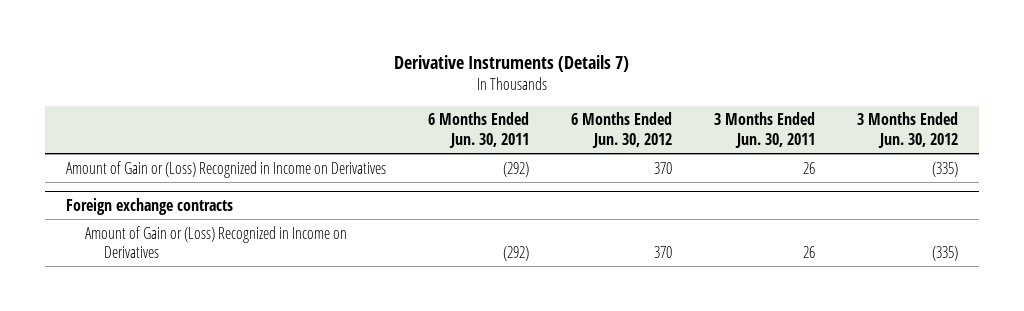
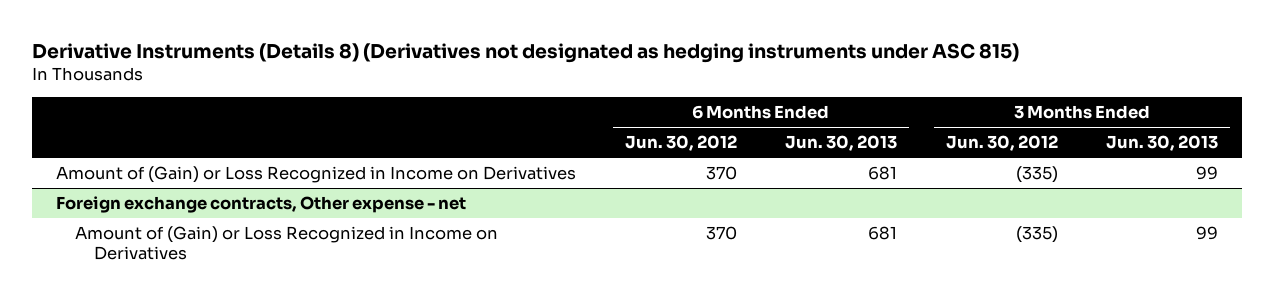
- Derivative Instruments (Details 7)
+ Derivative Instruments (Details 8) (Derivatives not designated as hedging instruments under ASC 815)
- | 6 Months Ended Jun. 30, 2011 | 6 Months Ended Jun. 30, 2012 | 3 Months Ended Jun. 30, 2011 | 3 Months Ended Jun. 30, 2012
+ | 6 Months Ended Jun. 30, 2012 | 6 Months Ended Jun. 30, 2013 | 3 Months Ended Jun. 30, 2012 | 3 Months Ended Jun. 30, 2013
- Amount of Gain or (Loss) Recognized in Income on Derivatives | (292) | 370 | 26 | (335)
- Foreign exchange contracts
- Amount of Gain or (Loss) Recognized in Income on Derivatives | (292) | 370 | 26 | (335)
+ Amount of (Gain) or Loss Recognized in Income on Derivatives | 370 | 681 | (335) | 99
+ Foreign exchange contracts, Other expense - net
+ Amount of (Gain) or Loss Recognized in Income on Derivatives | 370 | 681 | (335) | 99

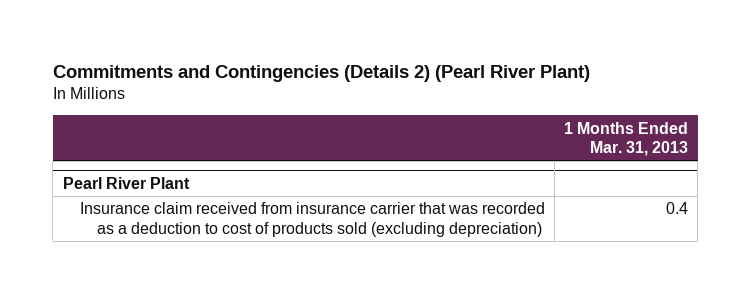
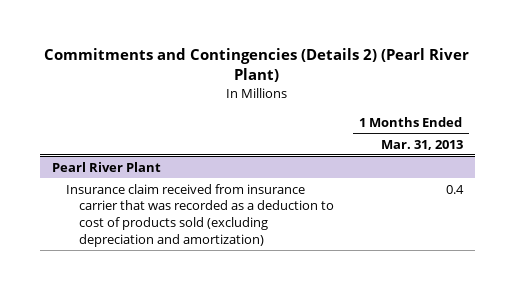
@ Pearl River Plant
- Insurance claim received from insurance carrier that was recorded as a deduction to cost of products sold (excluding depreciation) | 0.4
+ Insurance claim received from insurance carrier that was recorded as a deduction to cost of products sold (excluding depreciation and amortization) | 0.4

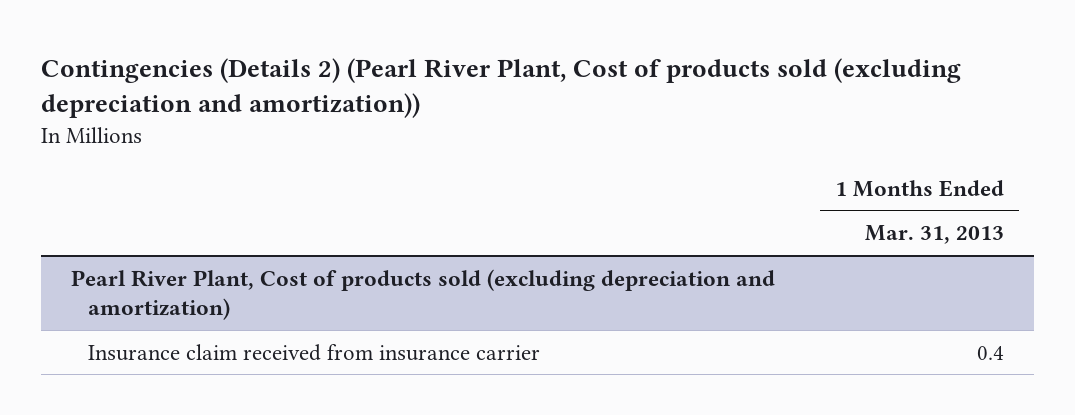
- Commitments and Contingencies (Details 2) (Pearl River Plant)
+ Contingencies (Details 2) (Pearl River Plant, Cost of products sold (excluding depreciation and amortization))
- Pearl River Plant
- Insurance claim received from insurance carrier that was recorded as a deduction to cost of products sold (excluding depreciation and amortization) | 0.4
+ Pearl River Plant, Cost of products sold (excluding depreciation and amortization)
+ Insurance claim received from insurance carrier | 0.4

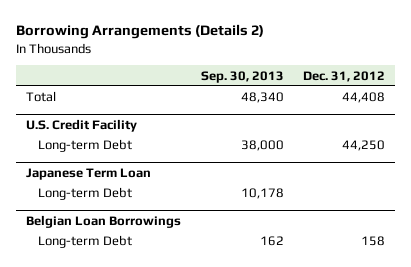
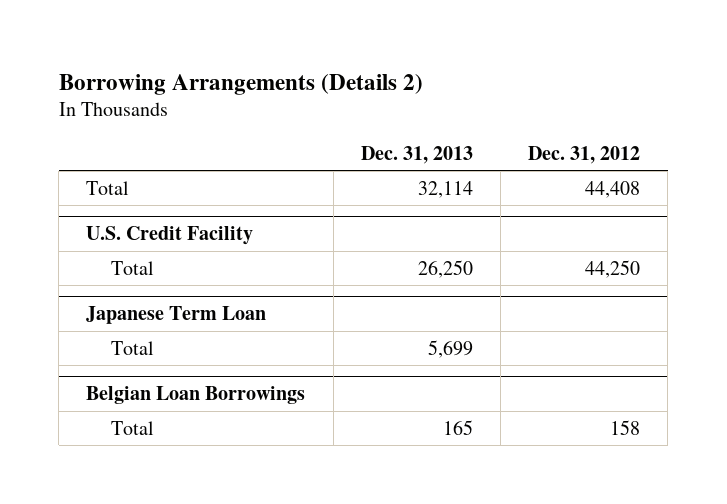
- | Sep. 30, 2013 | Dec. 31, 2012
+ | Dec. 31, 2013 | Dec. 31, 2012
@ U.S. Credit Facility
- Long-term Debt | 38,000 | 44,250
+ Total | 26,250 | 44,250
@ Japanese Term Loan
- Long-term Debt | 10,178 |
+ Total | 5,699 |
@ Belgian Loan Borrowings
- Long-term Debt | 162 | 158
+ Total | 165 | 158

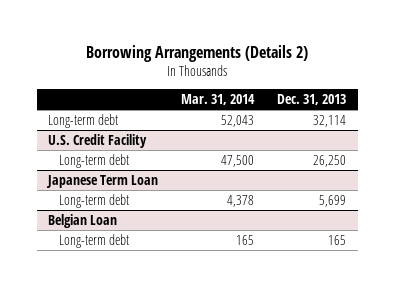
- | Dec. 31, 2013 | Dec. 31, 2012
+ | Mar. 31, 2014 | Dec. 31, 2013
- Total | 32,114 | 44,408
+ Long-term debt | 52,043 | 32,114
@ U.S. Credit Facility
- Total | 26,250 | 44,250
+ Long-term debt | 47,500 | 26,250
@ Japanese Term Loan
- Total | 5,699 |
- Belgian Loan Borrowings
- Total | 165 | 158
@ Japanese Term Loan
+ Long-term debt | 4,378 | 5,699
+ Belgian Loan
+ Long-term debt | 165 | 165

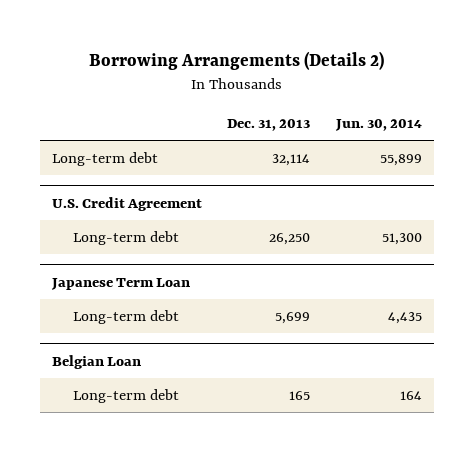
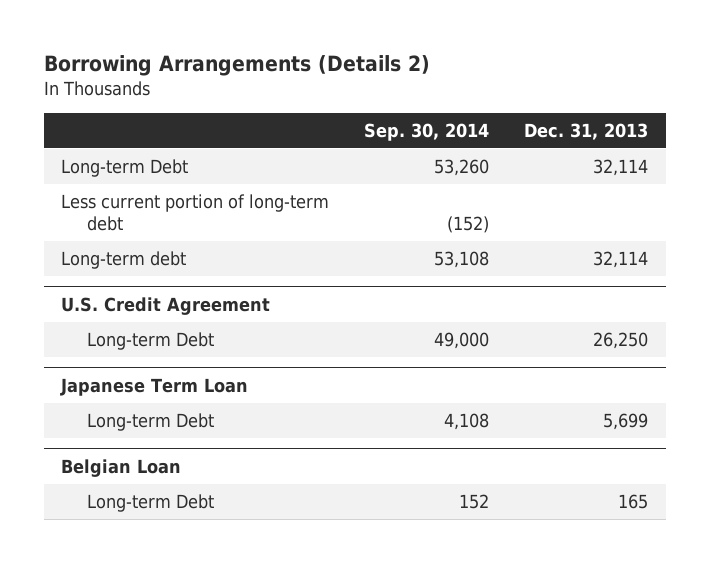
- | Dec. 31, 2013 | Jun. 30, 2014
+ | Sep. 30, 2014 | Dec. 31, 2013
+ Long-term Debt | 53,260 | 32,114
+ Less current portion of long-term debt | (152) |
@ U.S. Credit Agreement
- Long-term debt | 26,250 | 51,300
+ Long-term Debt | 49,000 | 26,250
@ Japanese Term Loan
- Long-term debt | 5,699 | 4,435
+ Long-term Debt | 4,108 | 5,699
@ Belgian Loan
- Long-term debt | 165 | 164
+ Long-term Debt | 152 | 165

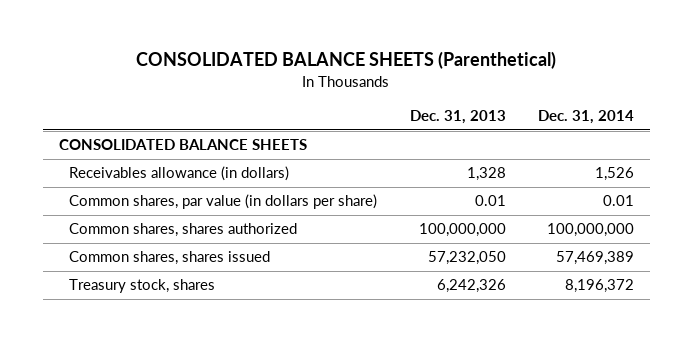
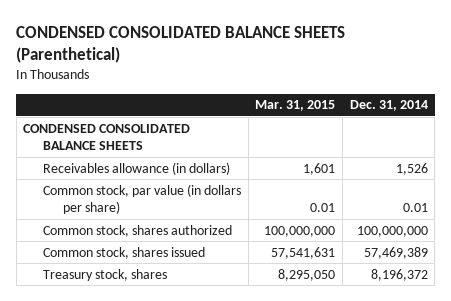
- CONSOLIDATED BALANCE SHEETS (Parenthetical)
+ CONDENSED CONSOLIDATED BALANCE SHEETS (Parenthetical)
- | Dec. 31, 2013 | Dec. 31, 2014
+ | Mar. 31, 2015 | Dec. 31, 2014
- CONSOLIDATED BALANCE SHEETS
+ CONDENSED CONSOLIDATED BALANCE SHEETS
- Common shares, par value (in dollars per share) | 0.01 | 0.01
- Common shares, shares authorized | 100,000,000 | 100,000,000
- Common shares, shares issued | 57,232,050 | 57,469,389
+ Common stock, par value (in dollars per share) | 0.01 | 0.01
+ Common stock, shares authorized | 100,000,000 | 100,000,000
+ Common stock, shares issued | 57,541,631 | 57,469,389

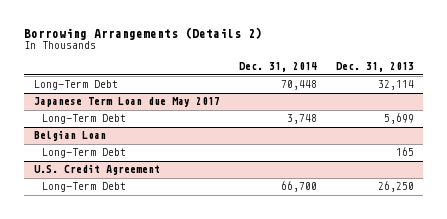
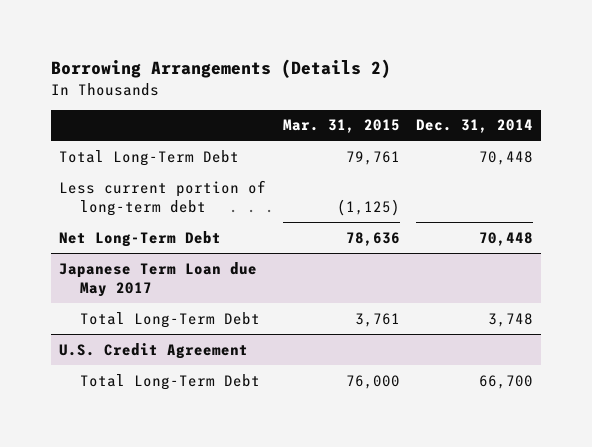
- | Dec. 31, 2014 | Dec. 31, 2013
+ | Mar. 31, 2015 | Dec. 31, 2014
- Long-Term Debt | 70,448 | 32,114
+ Total Long-Term Debt | 79,761 | 70,448
+ Less current portion of long-term debt | (1,125) |
+ Net Long-Term Debt | 78,636 | 70,448
@ Japanese Term Loan due May 2017
- Long-Term Debt | 3,748 | 5,699
- Belgian Loan
- Long-Term Debt | | 165
@ Japanese Term Loan due May 2017
+ Total Long-Term Debt | 3,761 | 3,748
@ U.S. Credit Agreement
- Long-Term Debt | 66,700 | 26,250
+ Total Long-Term Debt | 76,000 | 66,700

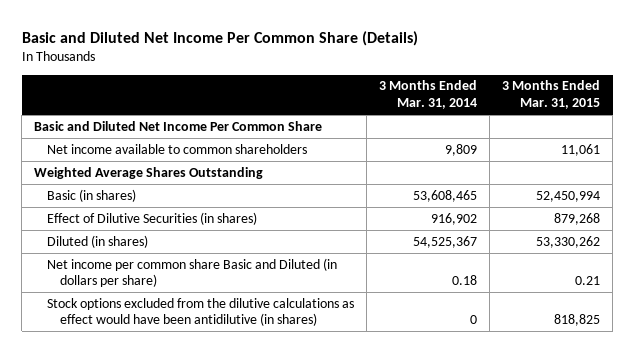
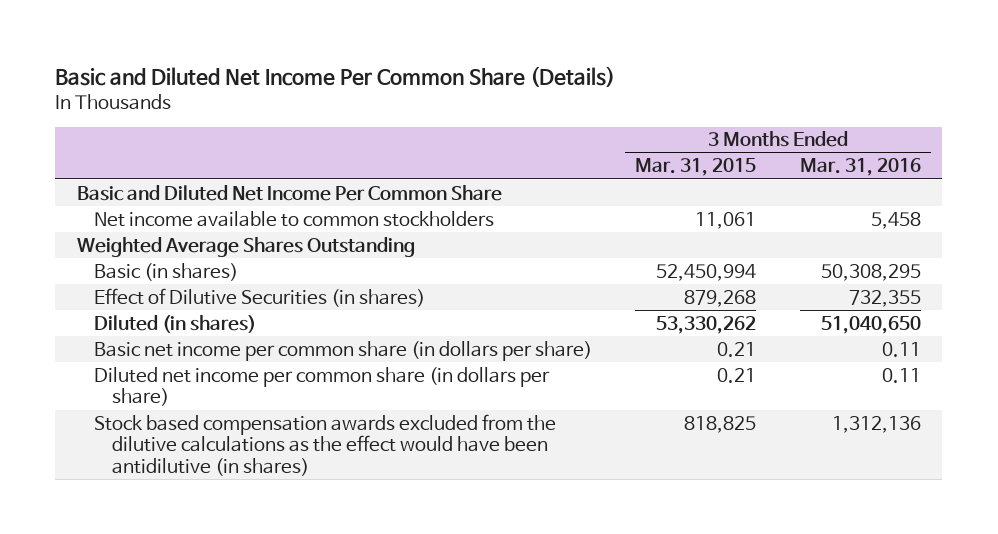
- | 3 Months Ended Mar. 31, 2014 | 3 Months Ended Mar. 31, 2015
+ | 3 Months Ended Mar. 31, 2015 | 3 Months Ended Mar. 31, 2016
- Net income available to common shareholders | 9,809 | 11,061
+ Net income available to common stockholders | 11,061 | 5,458
- Net income per common share Basic and Diluted (in dollars per share) | 0.18 | 0.21
- Stock options excluded from the dilutive calculations as effect would have been antidilutive (in shares) | 0 | 818,825
+ Basic net income per common share (in dollars per share) | 0.21 | 0.11
+ Diluted net income per common share (in dollars per share) | 0.21 | 0.11
+ Stock based compensation awards excluded from the dilutive calculations as the effect would have been antidilutive (in shares) | 818,825 | 1,312,136

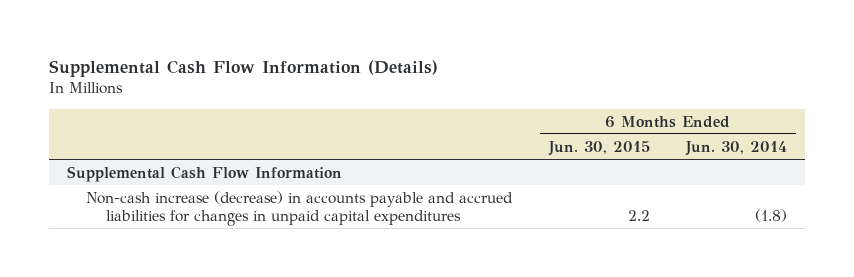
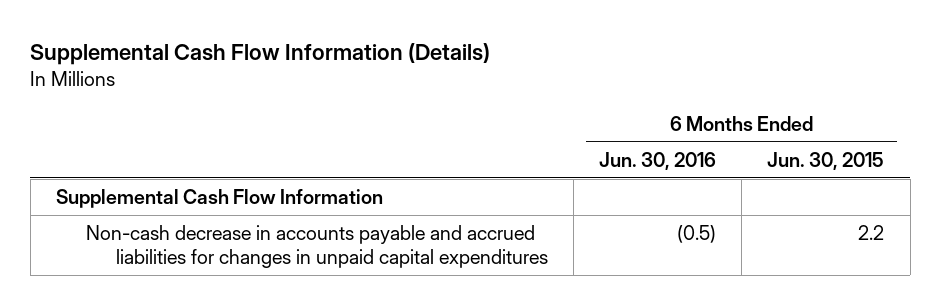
- | 6 Months Ended Jun. 30, 2015 | 6 Months Ended Jun. 30, 2014
+ | 6 Months Ended Jun. 30, 2016 | 6 Months Ended Jun. 30, 2015
- Non-cash increase (decrease) in accounts payable and accrued liabilities for changes in unpaid capital expenditures | 2.2 | (1.8)
+ Non-cash decrease in accounts payable and accrued liabilities for changes in unpaid capital expenditures | (0.5) | 2.2

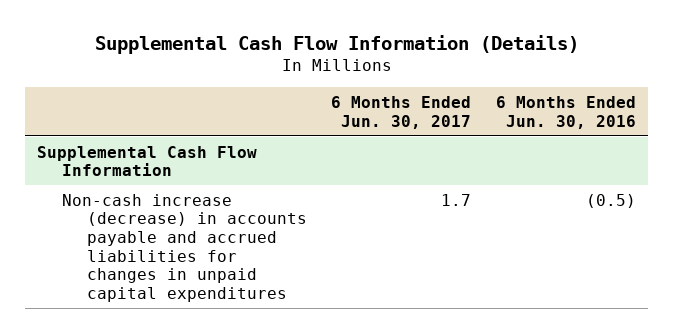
- | 6 Months Ended Jun. 30, 2016 | 6 Months Ended Jun. 30, 2015
+ | 6 Months Ended Jun. 30, 2017 | 6 Months Ended Jun. 30, 2016
- Non-cash decrease in accounts payable and accrued liabilities for changes in unpaid capital expenditures | (0.5) | 2.2
+ Non-cash increase (decrease) in accounts payable and accrued liabilities for changes in unpaid capital expenditures | 1.7 | (0.5)

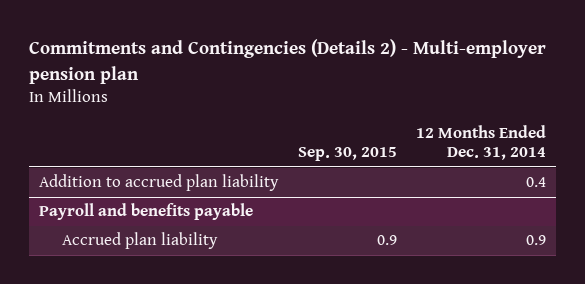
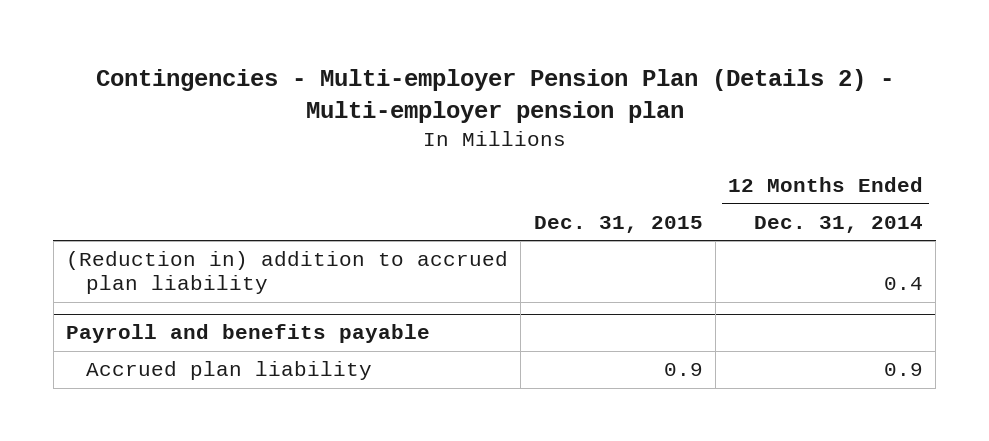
- Commitments and Contingencies (Details 2) - Multi-employer pension plan
+ Contingencies - Multi-employer Pension Plan (Details 2) - Multi-employer pension plan
- | Sep. 30, 2015 | 12 Months Ended Dec. 31, 2014
+ | Dec. 31, 2015 | 12 Months Ended Dec. 31, 2014
- Addition to accrued plan liability | | 0.4
+ (Reduction in) addition to accrued plan liability | | 0.4

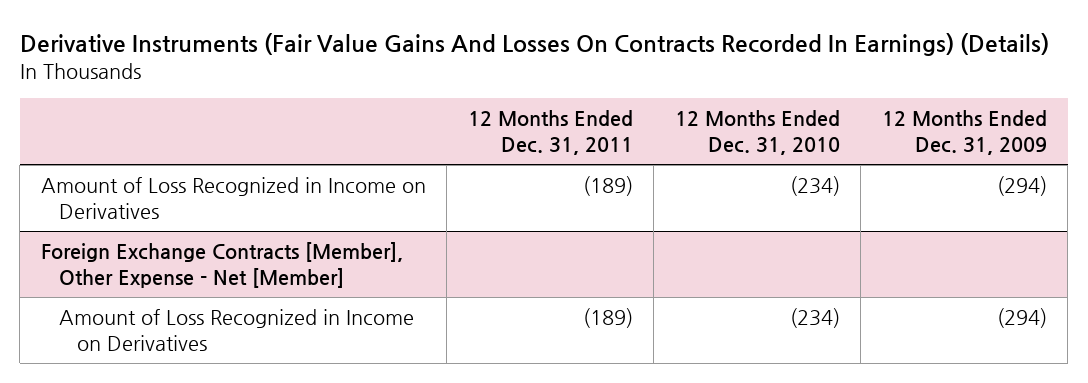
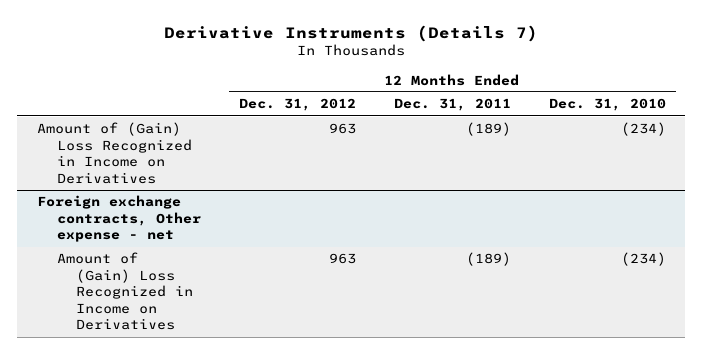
- Derivative Instruments (Fair Value Gains And Losses On Contracts Recorded In Earnings) (Details)
+ Derivative Instruments (Details 7)
- | 12 Months Ended Dec. 31, 2011 | 12 Months Ended Dec. 31, 2010 | 12 Months Ended Dec. 31, 2009
+ | 12 Months Ended Dec. 31, 2012 | 12 Months Ended Dec. 31, 2011 | 12 Months Ended Dec. 31, 2010
- Amount of Loss Recognized in Income on Derivatives | (189) | (234) | (294)
- Foreign Exchange Contracts [Member], Other Expense - Net [Member]
- Amount of Loss Recognized in Income on Derivatives | (189) | (234) | (294)
+ Amount of (Gain) Loss Recognized in Income on Derivatives | 963 | (189) | (234)
+ Foreign exchange contracts, Other expense - net
+ Amount of (Gain) Loss Recognized in Income on Derivatives | 963 | (189) | (234)

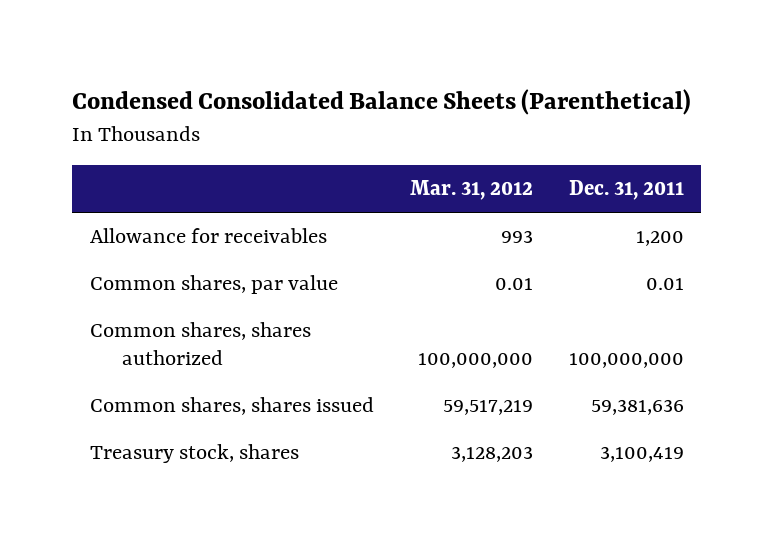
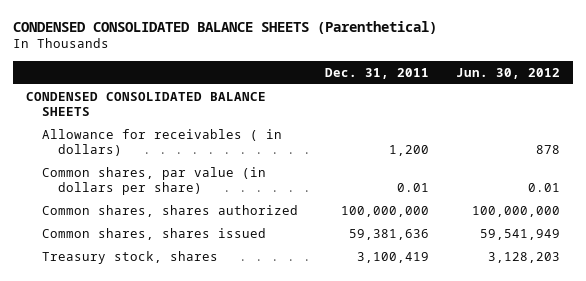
- Condensed Consolidated Balance Sheets (Parenthetical)
+ CONDENSED CONSOLIDATED BALANCE SHEETS (Parenthetical)
- | Mar. 31, 2012 | Dec. 31, 2011
+ | Dec. 31, 2011 | Jun. 30, 2012
- Allowance for receivables | 993 | 1,200
- Common shares, par value | 0.01 | 0.01
+ CONDENSED CONSOLIDATED BALANCE SHEETS
+ Allowance for receivables ( in dollars) | 1,200 | 878
+ Common shares, par value (in dollars per share) | 0.01 | 0.01

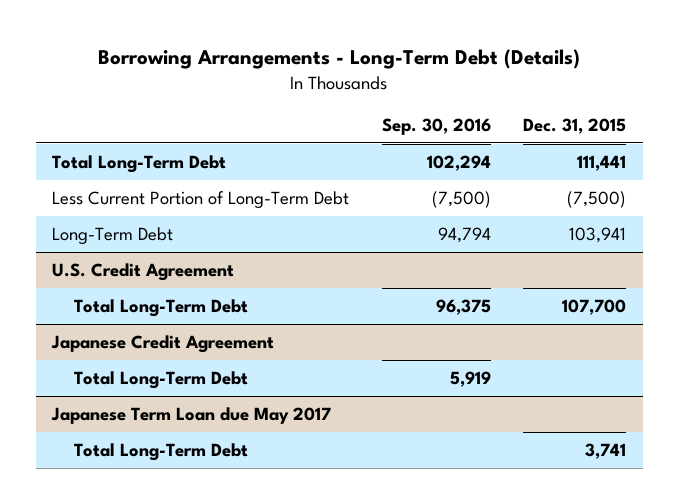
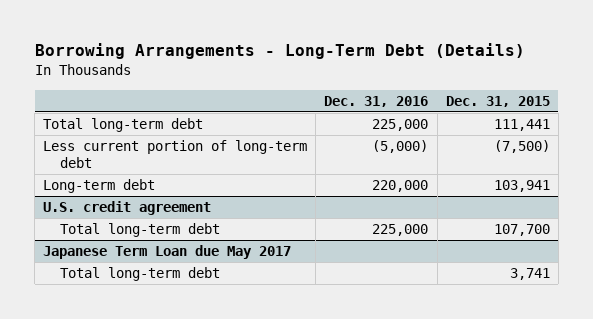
- | Sep. 30, 2016 | Dec. 31, 2015
+ | Dec. 31, 2016 | Dec. 31, 2015
- Total Long-Term Debt | 102,294 | 111,441
- Less Current Portion of Long-Term Debt | (7,500) | (7,500)
- Long-Term Debt | 94,794 | 103,941
- U.S. Credit Agreement
- Total Long-Term Debt | 96,375 | 107,700
- Japanese Credit Agreement
- Total Long-Term Debt | 5,919 |
+ Total long-term debt | 225,000 | 111,441
+ Less current portion of long-term debt | (5,000) | (7,500)
+ Long-term debt | 220,000 | 103,941
+ U.S. credit agreement
+ Total long-term debt | 225,000 | 107,700
@ Japanese Term Loan due May 2017
- Total Long-Term Debt | | 3,741
+ Total long-term debt | | 3,741

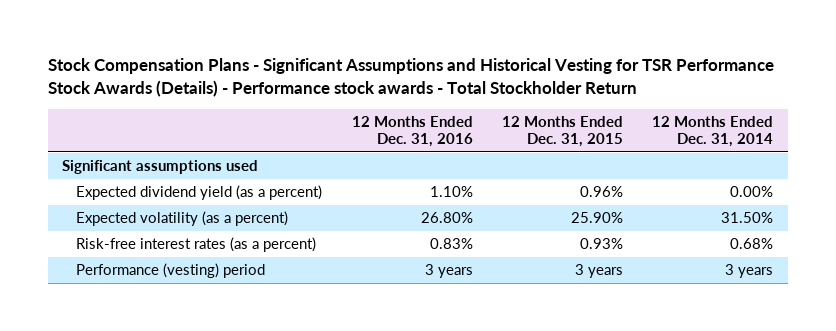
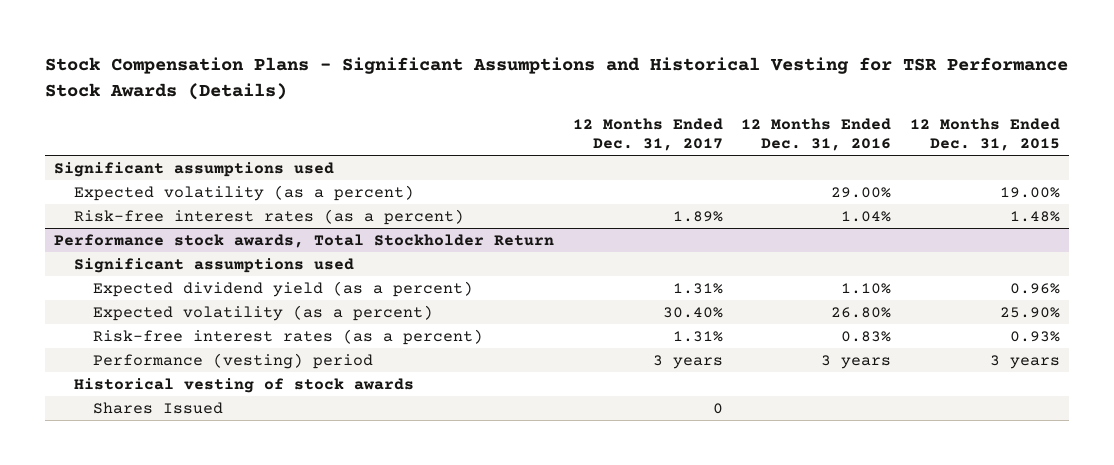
- Stock Compensation Plans - Significant Assumptions and Historical Vesting for TSR Performance Stock Awards (Details) - Performance stock awards - Total Stockholder Return
+ Stock Compensation Plans - Significant Assumptions and Historical Vesting for TSR Performance Stock Awards (Details)
- | 12 Months Ended Dec. 31, 2016 | 12 Months Ended Dec. 31, 2015 | 12 Months Ended Dec. 31, 2014
+ | 12 Months Ended Dec. 31, 2017 | 12 Months Ended Dec. 31, 2016 | 12 Months Ended Dec. 31, 2015
+ Expected volatility (as a percent) | | 29.00% | 19.00%
+ Risk-free interest rates (as a percent) | 1.89% | 1.04% | 1.48%
+ Performance stock awards, Total Stockholder Return
+ Significant assumptions used
+ Historical vesting of stock awards
+ Shares Issued | 0 | |

